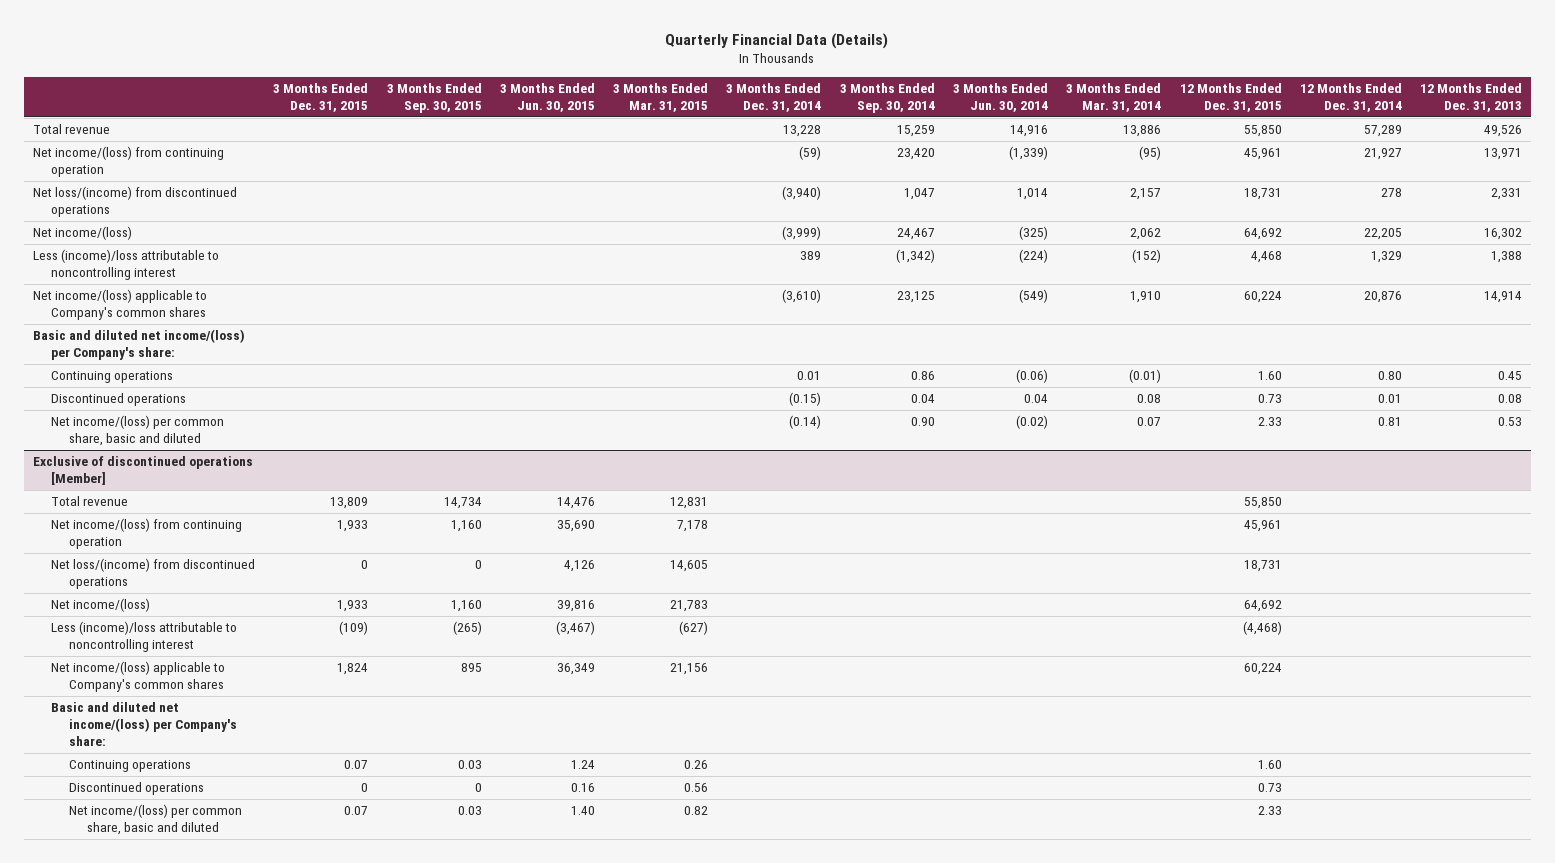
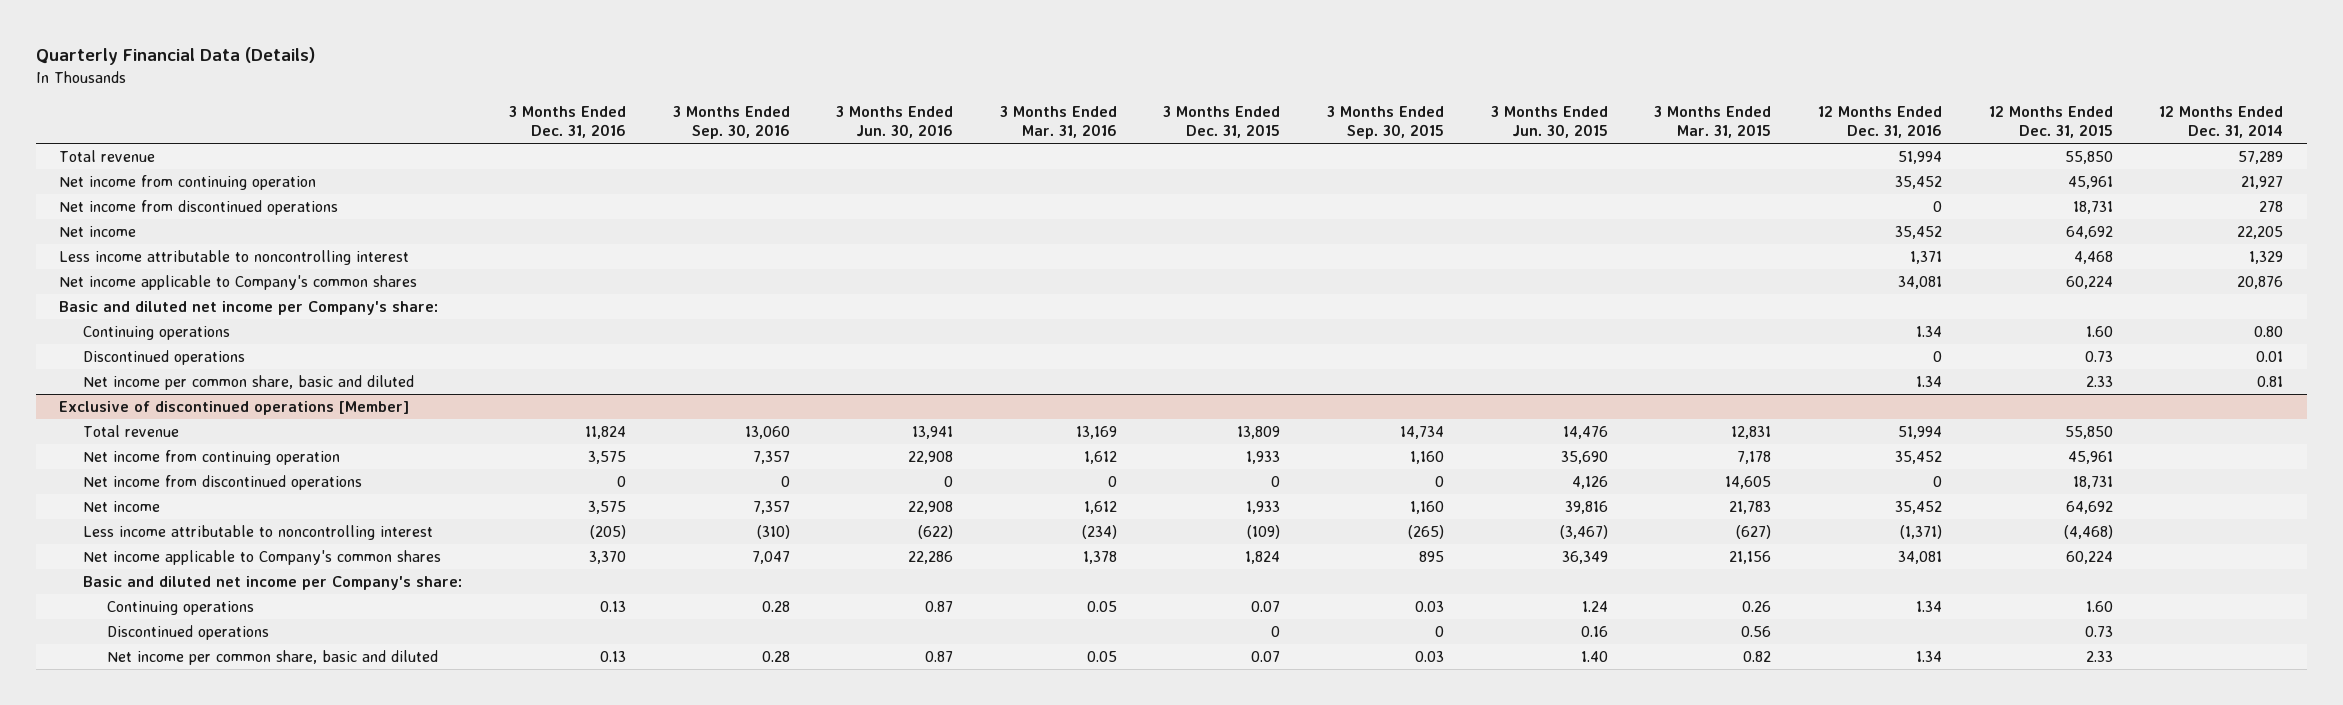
- | 3 Months Ended Dec. 31, 2015 | 3 Months Ended Sep. 30, 2015 | 3 Months Ended Jun. 30, 2015 | 3 Months Ended Mar. 31, 2015 | 3 Months Ended Dec. 31, 2014 | 3 Months Ended Sep. 30, 2014 | 3 Months Ended Jun. 30, 2014 | 3 Months Ended Mar. 31, 2014 | 12 Months Ended Dec. 31, 2015 | 12 Months Ended Dec. 31, 2014 | 12 Months Ended Dec. 31, 2013
+ | 3 Months Ended Dec. 31, 2016 | 3 Months Ended Sep. 30, 2016 | 3 Months Ended Jun. 30, 2016 | 3 Months Ended Mar. 31, 2016 | 3 Months Ended Dec. 31, 2015 | 3 Months Ended Sep. 30, 2015 | 3 Months Ended Jun. 30, 2015 | 3 Months Ended Mar. 31, 2015 | 12 Months Ended Dec. 31, 2016 | 12 Months Ended Dec. 31, 2015 | 12 Months Ended Dec. 31, 2014
- Net income/(loss) from continuing operation | | | | | (59) | 23,420 | (1,339) | (95) | 45,961 | 21,927 | 13,971
- Net loss/(income) from discontinued operations | | | | | (3,940) | 1,047 | 1,014 | 2,157 | 18,731 | 278 | 2,331
- Net income/(loss) | | | | | (3,999) | 24,467 | (325) | 2,062 | 64,692 | 22,205 | 16,302
- Less (income)/loss attributable to noncontrolling interest | | | | | 389 | (1,342) | (224) | (152) | 4,468 | 1,329 | 1,388
- Net income/(loss) applicable to Company's common shares | | | | | (3,610) | 23,125 | (549) | 1,910 | 60,224 | 20,876 | 14,914
- Basic and diluted net income/(loss) per Company's share:
+ Net income from continuing operation | | | | | | | | | 35,452 | 45,961 | 21,927
+ Net income from discontinued operations | | | | | | | | | 0 | 18,731 | 278
+ Net income | | | | | | | | | 35,452 | 64,692 | 22,205
+ Less income attributable to noncontrolling interest | | | | | | | | | 1,371 | 4,468 | 1,329
+ Net income applicable to Company's common shares | | | | | | | | | 34,081 | 60,224 | 20,876
+ Basic and diluted net income per Company's share:
- Net income/(loss) per common share, basic and diluted | | | | | (0.14) | 0.90 | (0.02) | 0.07 | 2.33 | 0.81 | 0.53
+ Net income per common share, basic and diluted | | | | | | | | | 1.34 | 2.33 | 0.81
@ Exclusive of discontinued operations [Member]
- Net income/(loss) from continuing operation | 1,933 | 1,160 | 35,690 | 7,178 | | | | | 45,961 | |
- Net loss/(income) from discontinued operations | 0 | 0 | 4,126 | 14,605 | | | | | 18,731 | |
- Net income/(loss) | 1,933 | 1,160 | 39,816 | 21,783 | | | | | 64,692 | |
- Less (income)/loss attributable to noncontrolling interest | (109) | (265) | (3,467) | (627) | | | | | (4,468) | |
- Net income/(loss) applicable to Company's common shares | 1,824 | 895 | 36,349 | 21,156 | | | | | 60,224 | |
- Basic and diluted net income/(loss) per Company's share:
+ Net income from continuing operation | 3,575 | 7,357 | 22,908 | 1,612 | 1,933 | 1,160 | 35,690 | 7,178 | 35,452 | 45,961 |
+ Net income from discontinued operations | 0 | 0 | 0 | 0 | 0 | 0 | 4,126 | 14,605 | 0 | 18,731 |
+ Net income | 3,575 | 7,357 | 22,908 | 1,612 | 1,933 | 1,160 | 39,816 | 21,783 | 35,452 | 64,692 |
+ Less income attributable to noncontrolling interest | (205) | (310) | (622) | (234) | (109) | (265) | (3,467) | (627) | (1,371) | (4,468) |
+ Net income applicable to Company's common shares | 3,370 | 7,047 | 22,286 | 1,378 | 1,824 | 895 | 36,349 | 21,156 | 34,081 | 60,224 |
+ Basic and diluted net income per Company's share:
- Net income/(loss) per common share, basic and diluted | 0.07 | 0.03 | 1.40 | 0.82 | | | | | 2.33 | |
+ Net income per common share, basic and diluted | 0.13 | 0.28 | 0.87 | 0.05 | 0.07 | 0.03 | 1.40 | 0.82 | 1.34 | 2.33 |

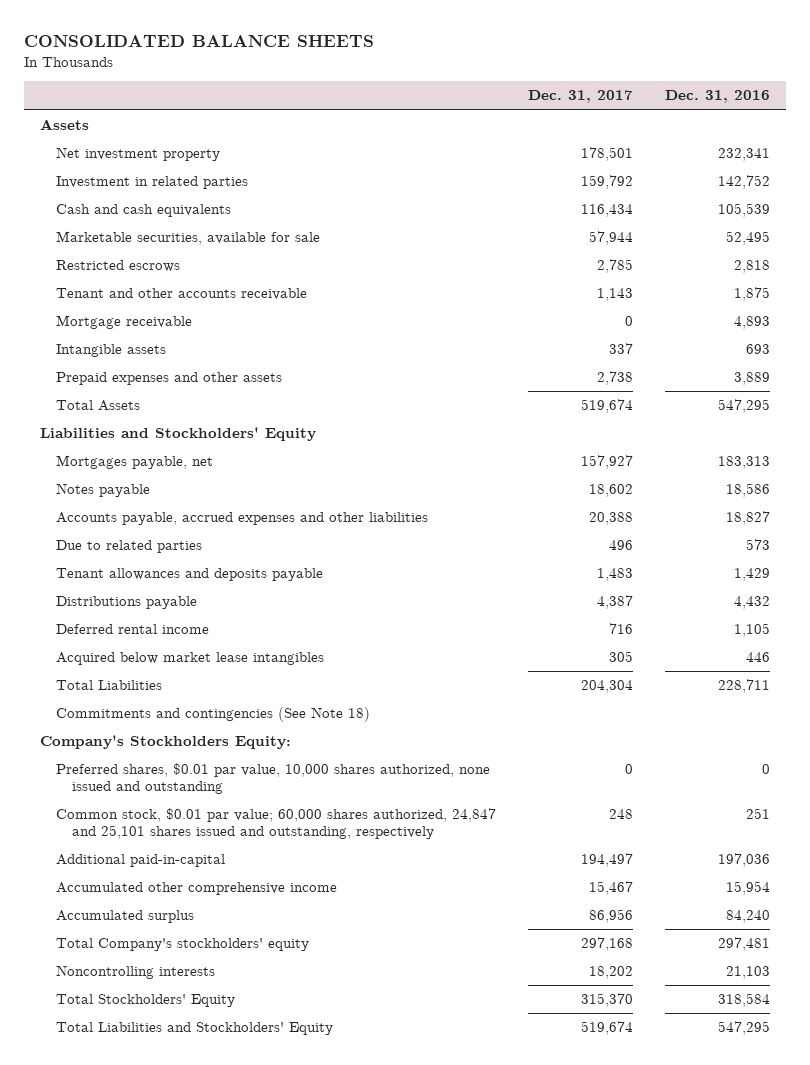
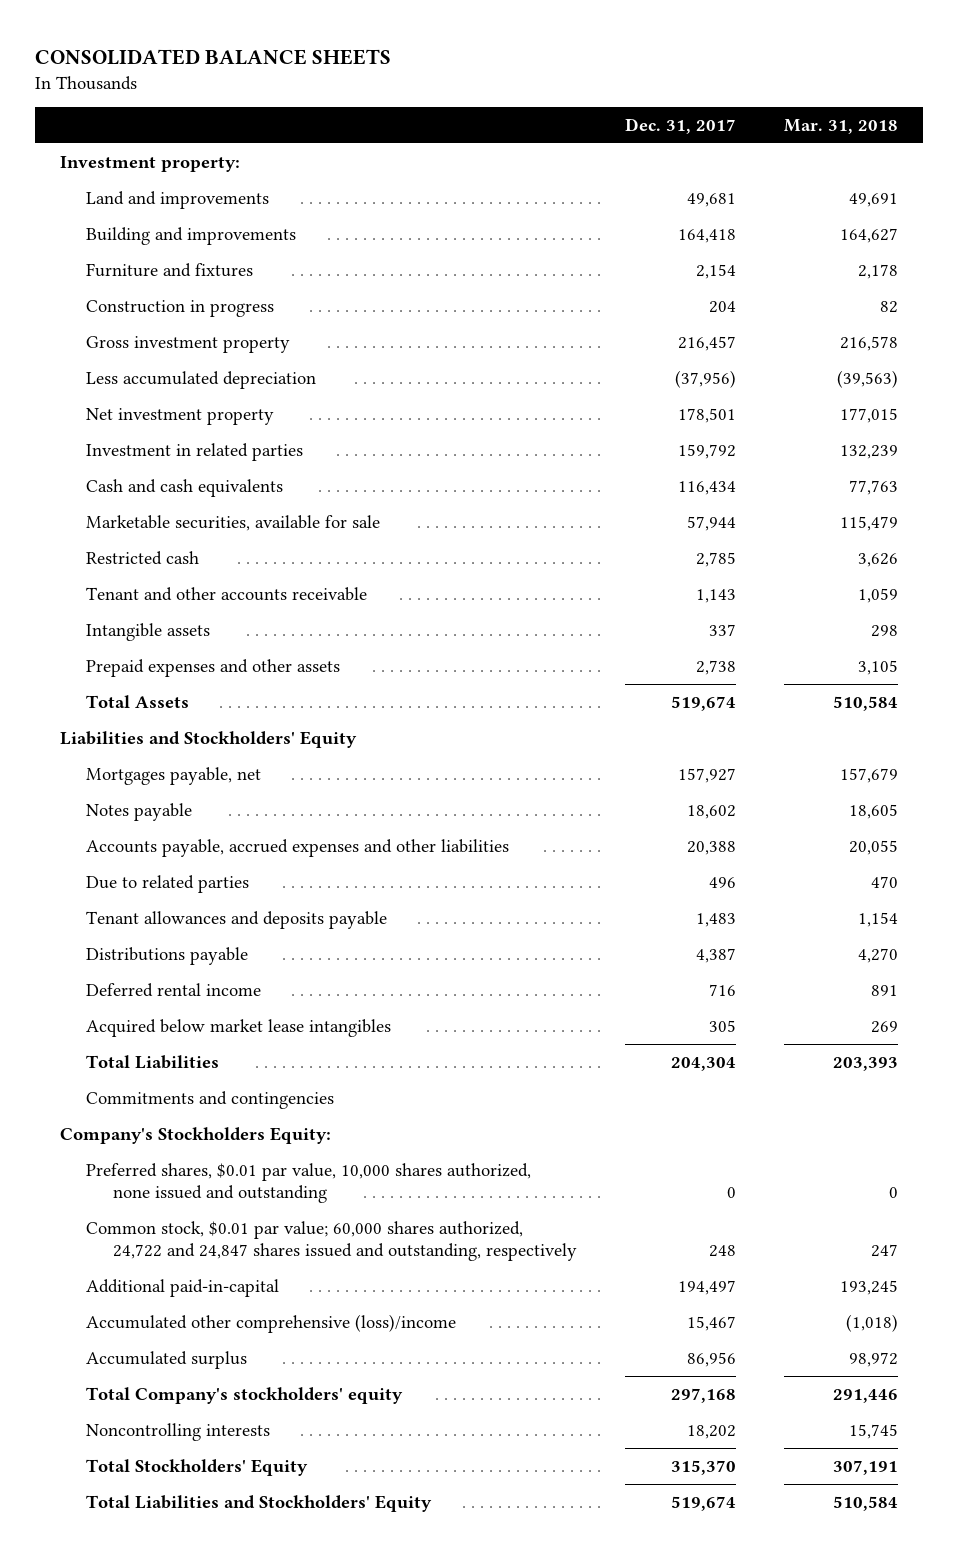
- | Dec. 31, 2017 | Dec. 31, 2016
+ | Dec. 31, 2017 | Mar. 31, 2018
- Assets
+ Investment property:
+ Land and improvements | 49,681 | 49,691
+ Building and improvements | 164,418 | 164,627
+ Furniture and fixtures | 2,154 | 2,178
+ Construction in progress | 204 | 82
+ Gross investment property | 216,457 | 216,578
+ Less accumulated depreciation | (37,956) | (39,563)
- Restricted escrows | 2,785 | 2,818
+ Restricted cash | 2,785 | 3,626
- Mortgage receivable | 0 | 4,893
- Commitments and contingencies (See Note 18)
+ Commitments and contingencies
- Common stock, $0.01 par value; 60,000 shares authorized, 24,847 and 25,101 shares issued and outstanding, respectively | 248 | 251
+ Common stock, $0.01 par value; 60,000 shares authorized, 24,722 and 24,847 shares issued and outstanding, respectively | 248 | 247
- Accumulated other comprehensive income | 15,467 | 15,954
+ Accumulated other comprehensive (loss)/income | 15,467 | (1,018)

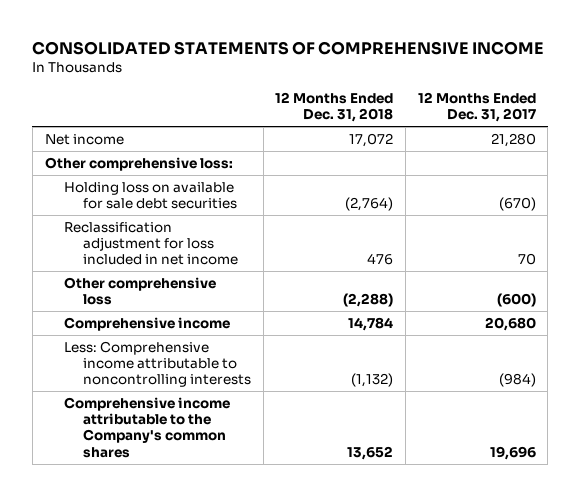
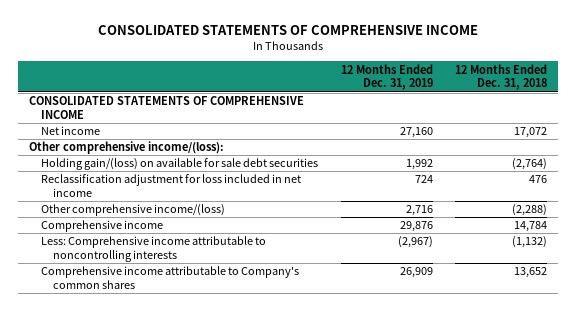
- | 12 Months Ended Dec. 31, 2018 | 12 Months Ended Dec. 31, 2017
+ | 12 Months Ended Dec. 31, 2019 | 12 Months Ended Dec. 31, 2018
+ CONSOLIDATED STATEMENTS OF COMPREHENSIVE INCOME
- Other comprehensive loss:
- Holding loss on available for sale debt securities | (2,764) | (670)
+ Other comprehensive income/(loss):
+ Holding gain/(loss) on available for sale debt securities | 1,992 | (2,764)
- Other comprehensive loss | (2,288) | (600)
+ Other comprehensive income/(loss) | 2,716 | (2,288)
- Comprehensive income attributable to the Company's common shares | 13,652 | 19,696
+ Comprehensive income attributable to Company's common shares | 26,909 | 13,652

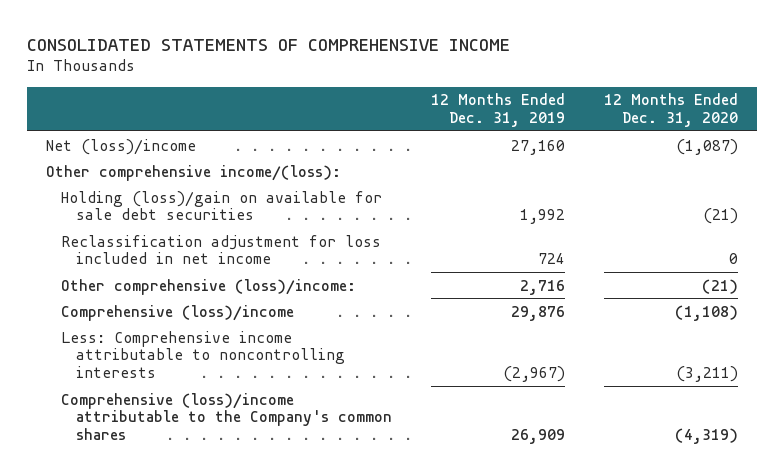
- | 12 Months Ended Dec. 31, 2019 | 12 Months Ended Dec. 31, 2018
+ | 12 Months Ended Dec. 31, 2019 | 12 Months Ended Dec. 31, 2020
- CONSOLIDATED STATEMENTS OF COMPREHENSIVE INCOME
- Net income | 27,160 | 17,072
+ Net (loss)/income | 27,160 | (1,087)
- Holding gain/(loss) on available for sale debt securities | 1,992 | (2,764)
+ Holding (loss)/gain on available for sale debt securities | 1,992 | (21)
- Other comprehensive income/(loss) | 2,716 | (2,288)
- Comprehensive income | 29,876 | 14,784
+ Other comprehensive (loss)/income: | 2,716 | (21)
+ Comprehensive (loss)/income | 29,876 | (1,108)
- Comprehensive income attributable to Company's common shares | 26,909 | 13,652
+ Comprehensive (loss)/income attributable to the Company's common shares | 26,909 | (4,319)

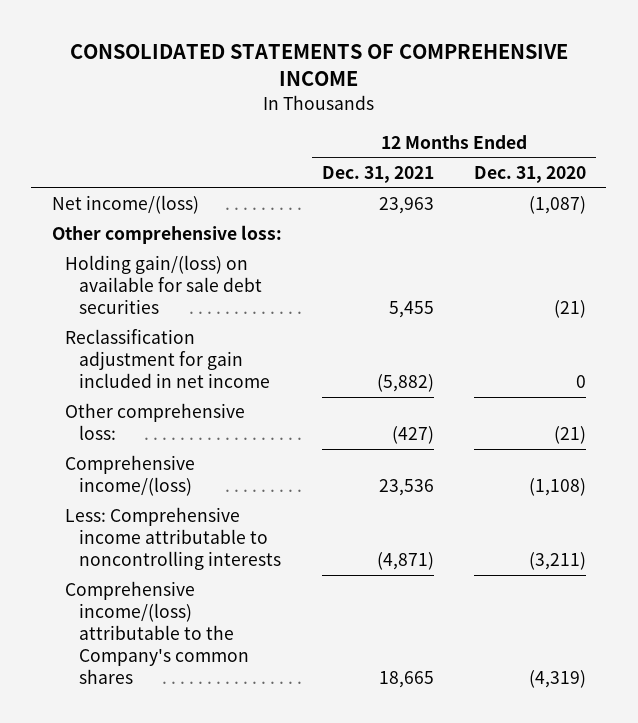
- | 12 Months Ended Dec. 31, 2019 | 12 Months Ended Dec. 31, 2020
+ | 12 Months Ended Dec. 31, 2021 | 12 Months Ended Dec. 31, 2020
- Net (loss)/income | 27,160 | (1,087)
- Other comprehensive income/(loss):
- Holding (loss)/gain on available for sale debt securities | 1,992 | (21)
- Reclassification adjustment for loss included in net income | 724 | 0
- Other comprehensive (loss)/income: | 2,716 | (21)
- Comprehensive (loss)/income | 29,876 | (1,108)
+ Net income/(loss) | 23,963 | (1,087)
+ Other comprehensive loss:
+ Holding gain/(loss) on available for sale debt securities | 5,455 | (21)
+ Reclassification adjustment for gain included in net income | (5,882) | 0
+ Other comprehensive loss: | (427) | (21)
+ Comprehensive income/(loss) | 23,536 | (1,108)
- Comprehensive (loss)/income attributable to the Company's common shares | 26,909 | (4,319)
+ Comprehensive income/(loss) attributable to the Company's common shares | 18,665 | (4,319)

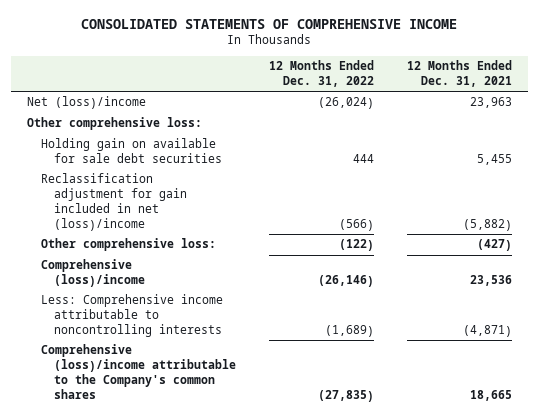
- | 12 Months Ended Dec. 31, 2021 | 12 Months Ended Dec. 31, 2020
+ | 12 Months Ended Dec. 31, 2022 | 12 Months Ended Dec. 31, 2021
- Net income/(loss) | 23,963 | (1,087)
+ Net (loss)/income | (26,024) | 23,963
- Holding gain/(loss) on available for sale debt securities | 5,455 | (21)
- Reclassification adjustment for gain included in net income | (5,882) | 0
+ Holding gain on available for sale debt securities | 444 | 5,455
+ Reclassification adjustment for gain included in net (loss)/income | (566) | (5,882)
- Comprehensive income/(loss) | 23,536 | (1,108)
+ Comprehensive (loss)/income | (26,146) | 23,536
- Comprehensive income/(loss) attributable to the Company's common shares | 18,665 | (4,319)
+ Comprehensive (loss)/income attributable to the Company's common shares | (27,835) | 18,665

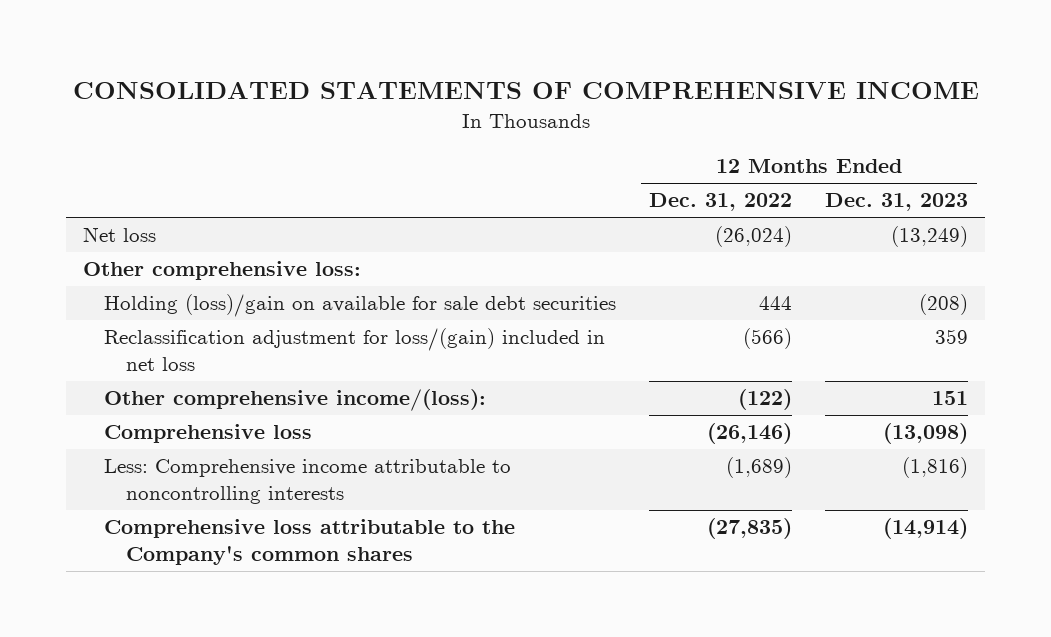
- | 12 Months Ended Dec. 31, 2022 | 12 Months Ended Dec. 31, 2021
+ | 12 Months Ended Dec. 31, 2022 | 12 Months Ended Dec. 31, 2023
- Net (loss)/income | (26,024) | 23,963
+ Net loss | (26,024) | (13,249)
- Holding gain on available for sale debt securities | 444 | 5,455
- Reclassification adjustment for gain included in net (loss)/income | (566) | (5,882)
- Other comprehensive loss: | (122) | (427)
- Comprehensive (loss)/income | (26,146) | 23,536
+ Holding (loss)/gain on available for sale debt securities | 444 | (208)
+ Reclassification adjustment for loss/(gain) included in net loss | (566) | 359
+ Other comprehensive income/(loss): | (122) | 151
+ Comprehensive loss | (26,146) | (13,098)
- Comprehensive (loss)/income attributable to the Company's common shares | (27,835) | 18,665
+ Comprehensive loss attributable to the Company's common shares | (27,835) | (14,914)

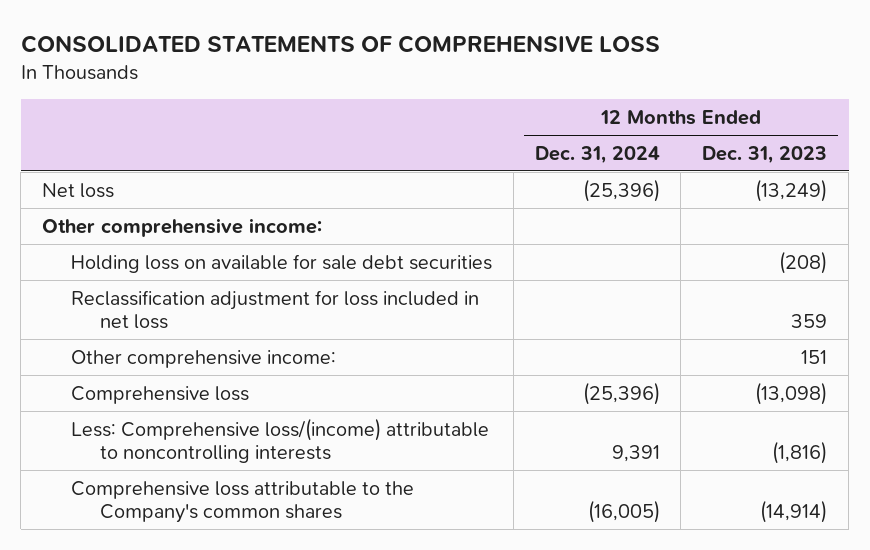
- CONSOLIDATED STATEMENTS OF COMPREHENSIVE INCOME
+ CONSOLIDATED STATEMENTS OF COMPREHENSIVE LOSS
- | 12 Months Ended Dec. 31, 2022 | 12 Months Ended Dec. 31, 2023
+ | 12 Months Ended Dec. 31, 2024 | 12 Months Ended Dec. 31, 2023
- Other comprehensive loss:
- Holding (loss)/gain on available for sale debt securities | 444 | (208)
- Reclassification adjustment for loss/(gain) included in net loss | (566) | 359
- Other comprehensive income/(loss): | (122) | 151
+ Other comprehensive income:
+ Holding loss on available for sale debt securities | | (208)
+ Reclassification adjustment for loss included in net loss | | 359
+ Other comprehensive income: | | 151
- Less: Comprehensive income attributable to noncontrolling interests | (1,689) | (1,816)
+ Less: Comprehensive loss/(income) attributable to noncontrolling interests | 9,391 | (1,816)

